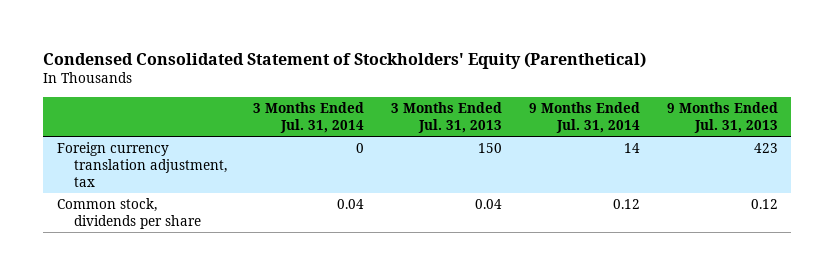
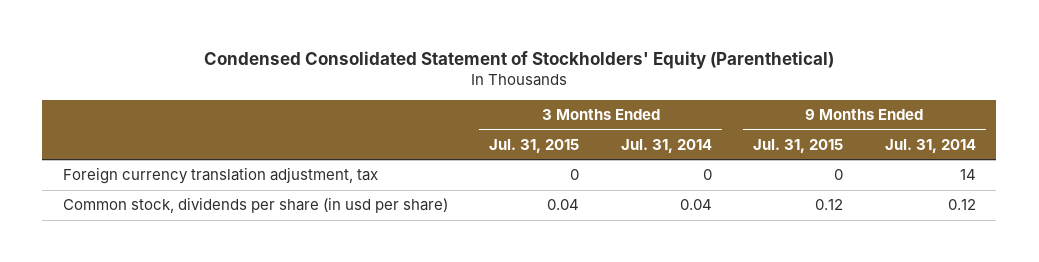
- | 3 Months Ended Jul. 31, 2014 | 3 Months Ended Jul. 31, 2013 | 9 Months Ended Jul. 31, 2014 | 9 Months Ended Jul. 31, 2013
+ | 3 Months Ended Jul. 31, 2015 | 3 Months Ended Jul. 31, 2014 | 9 Months Ended Jul. 31, 2015 | 9 Months Ended Jul. 31, 2014
- Common stock, dividends per share | 0.04 | 0.04 | 0.12 | 0.12
+ Common stock, dividends per share (in usd per share) | 0.04 | 0.04 | 0.12 | 0.12

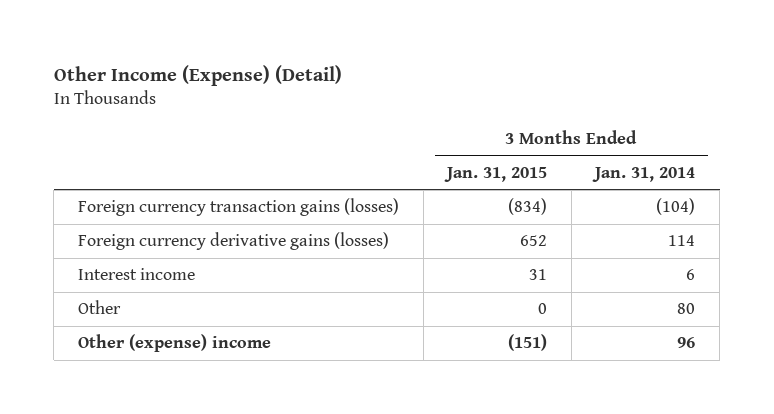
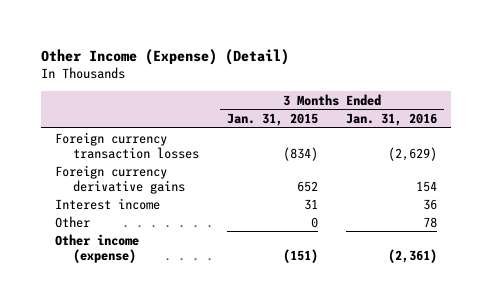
- | 3 Months Ended Jan. 31, 2015 | 3 Months Ended Jan. 31, 2014
+ | 3 Months Ended Jan. 31, 2015 | 3 Months Ended Jan. 31, 2016
- Foreign currency transaction gains (losses) | (834) | (104)
- Foreign currency derivative gains (losses) | 652 | 114
+ Foreign currency transaction losses | (834) | (2,629)
+ Foreign currency derivative gains | 652 | 154
- Other (expense) income | (151) | 96
+ Other income (expense) | (151) | (2,361)

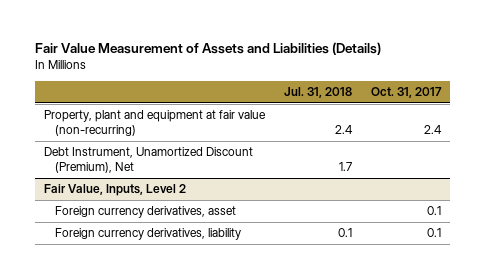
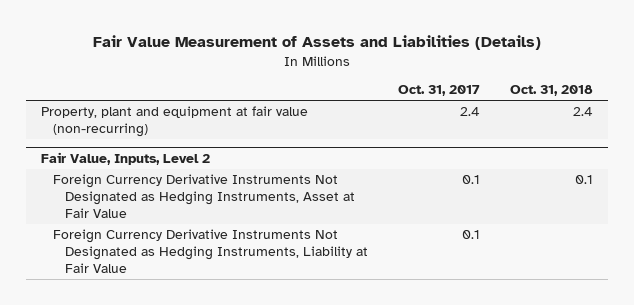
- | Jul. 31, 2018 | Oct. 31, 2017
+ | Oct. 31, 2017 | Oct. 31, 2018
- Debt Instrument, Unamortized Discount (Premium), Net | 1.7 |
@ Fair Value, Inputs, Level 2
- Foreign currency derivatives, asset | | 0.1
- Foreign currency derivatives, liability | 0.1 | 0.1
+ Foreign Currency Derivative Instruments Not Designated as Hedging Instruments, Asset at Fair Value | 0.1 | 0.1
+ Foreign Currency Derivative Instruments Not Designated as Hedging Instruments, Liability at Fair Value | 0.1 |

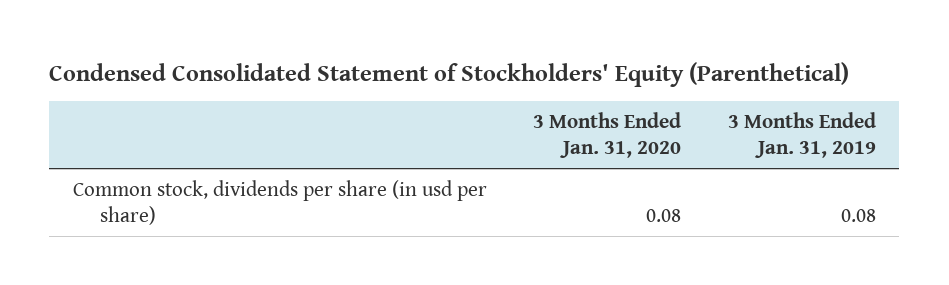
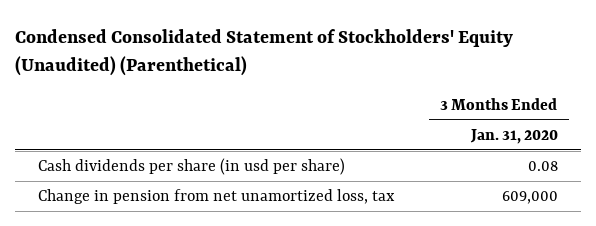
- Condensed Consolidated Statement of Stockholders' Equity (Parenthetical)
+ Condensed Consolidated Statement of Stockholders' Equity (Unaudited) (Parenthetical)
- | 3 Months Ended Jan. 31, 2020 | 3 Months Ended Jan. 31, 2019
+ | 3 Months Ended Jan. 31, 2020
- Common stock, dividends per share (in usd per share) | 0.08 | 0.08
+ Cash dividends per share (in usd per share) | 0.08
+ Change in pension from net unamortized loss, tax | 609,000

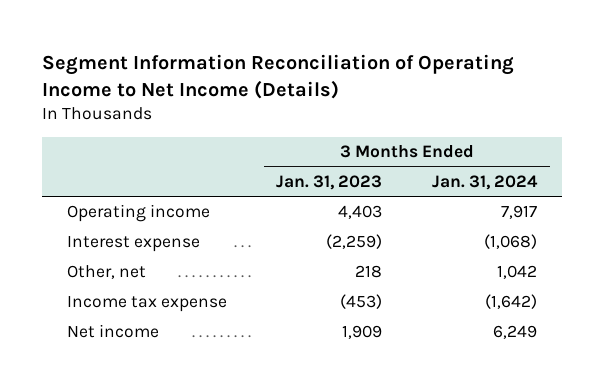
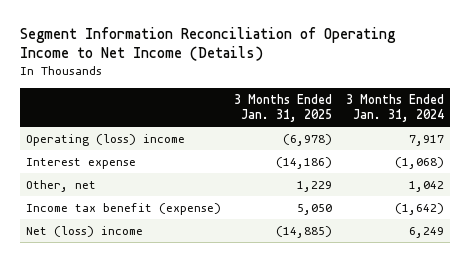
- | 3 Months Ended Jan. 31, 2023 | 3 Months Ended Jan. 31, 2024
+ | 3 Months Ended Jan. 31, 2025 | 3 Months Ended Jan. 31, 2024
- Operating income | 4,403 | 7,917
+ Operating (loss) income | (6,978) | 7,917
- Income tax expense | (453) | (1,642)
- Net income | 1,909 | 6,249
+ Income tax benefit (expense) | 5,050 | (1,642)
+ Net (loss) income | (14,885) | 6,249

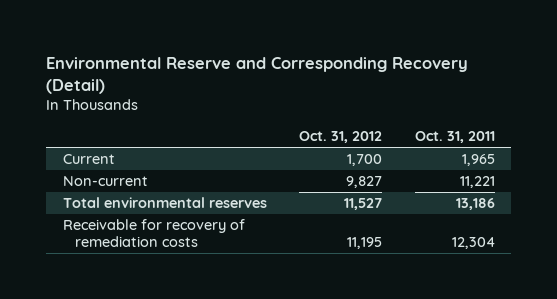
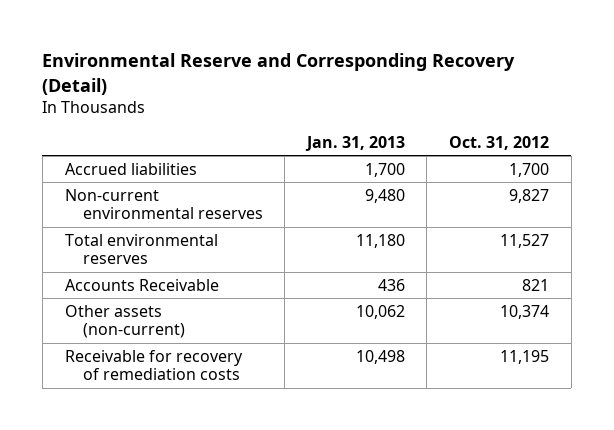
- | Oct. 31, 2012 | Oct. 31, 2011
+ | Jan. 31, 2013 | Oct. 31, 2012
- Current | 1,700 | 1,965
- Non-current | 9,827 | 11,221
+ Accrued liabilities | 1,700 | 1,700
+ Non-current environmental reserves | 9,480 | 9,827
+ Accounts Receivable | 436 | 821
+ Other assets (non-current) | 10,062 | 10,374

